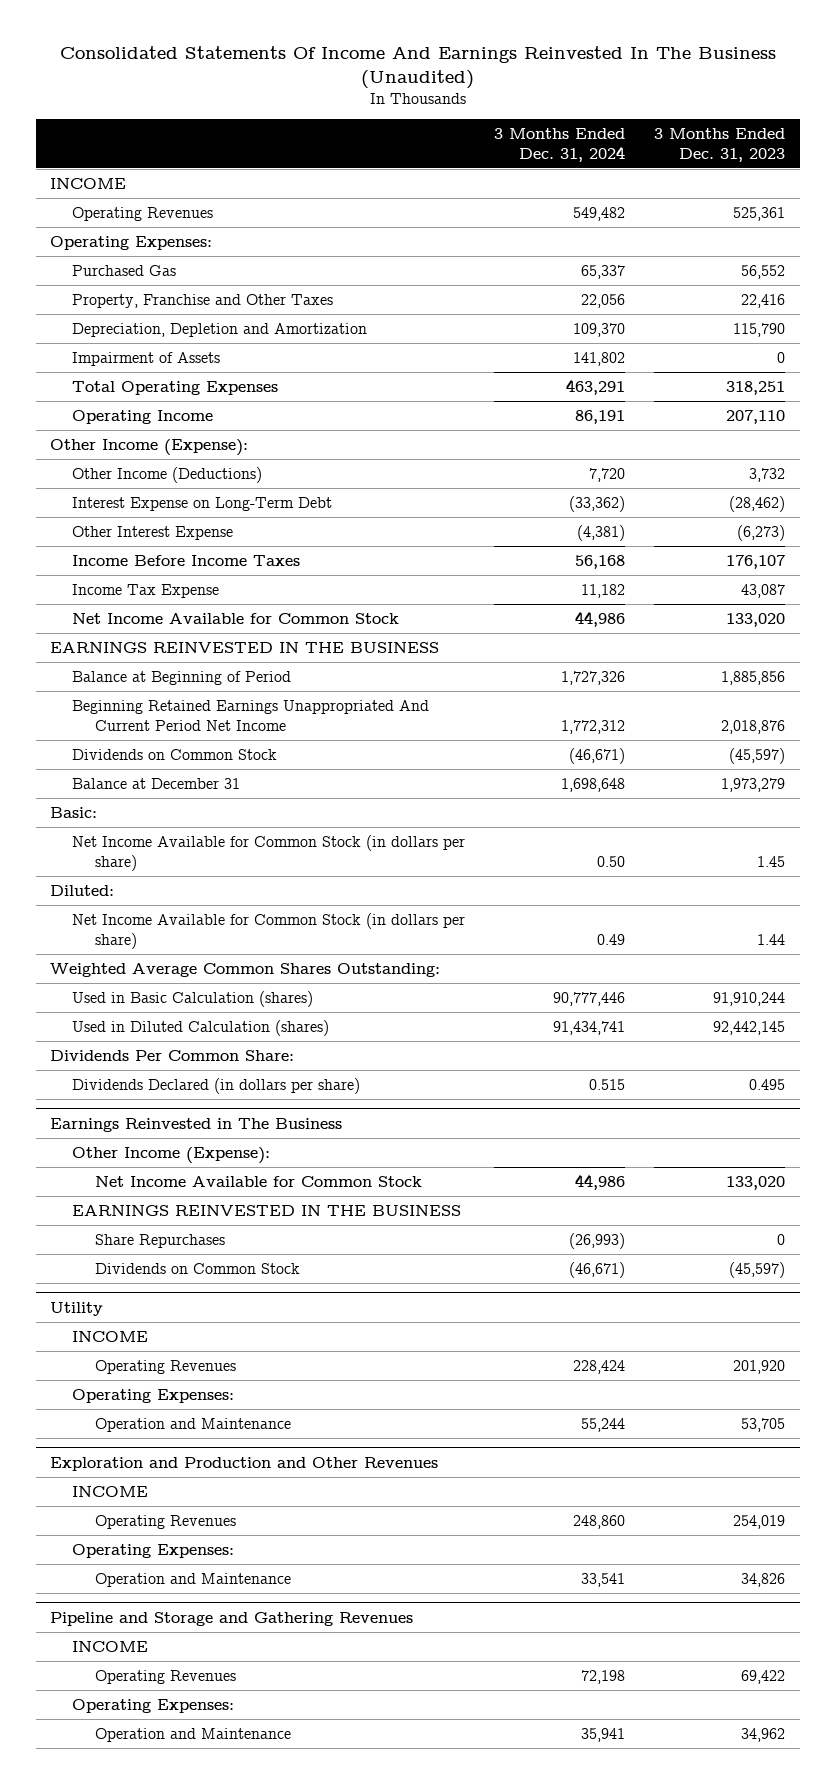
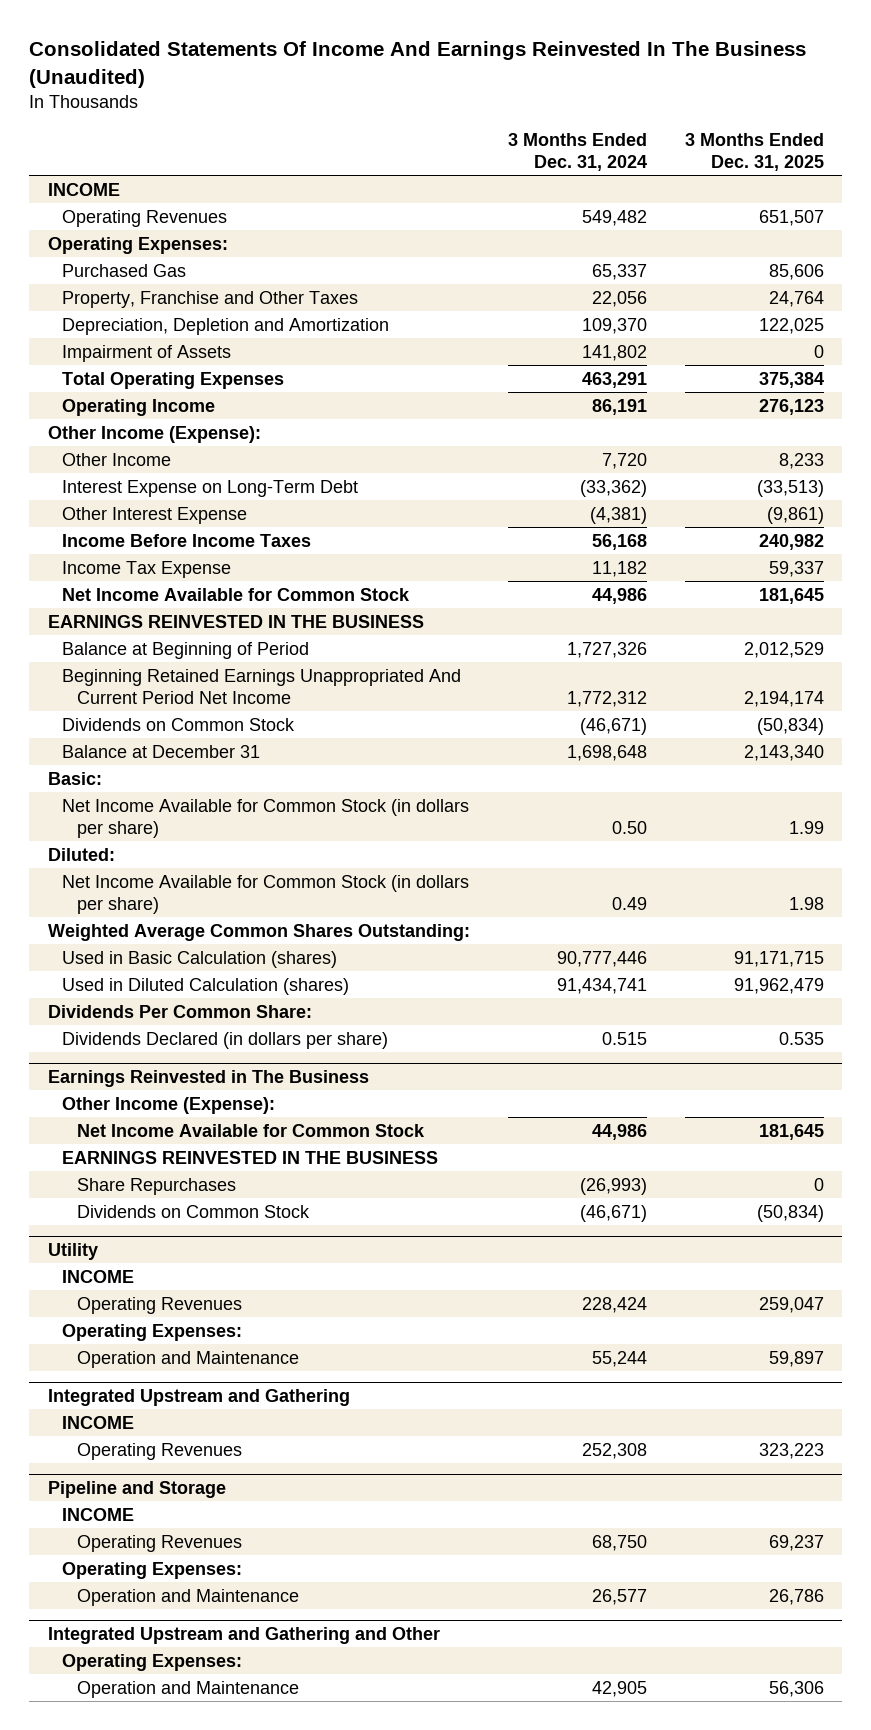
- | 3 Months Ended Dec. 31, 2024 | 3 Months Ended Dec. 31, 2023
+ | 3 Months Ended Dec. 31, 2024 | 3 Months Ended Dec. 31, 2025
- Other Income (Deductions) | 7,720 | 3,732
+ Other Income | 7,720 | 8,233
- Exploration and Production and Other Revenues
+ Integrated Upstream and Gathering
- Operating Revenues | 248,860 | 254,019
- Operating Expenses:
- Operation and Maintenance | 33,541 | 34,826
- Pipeline and Storage and Gathering Revenues
+ Operating Revenues | 252,308 | 323,223
+ Pipeline and Storage
- Operating Revenues | 72,198 | 69,422
+ Operating Revenues | 68,750 | 69,237
- Operation and Maintenance | 35,941 | 34,962
+ Operation and Maintenance | 26,577 | 26,786
+ Integrated Upstream and Gathering and Other
+ Operating Expenses:
+ Operation and Maintenance | 42,905 | 56,306

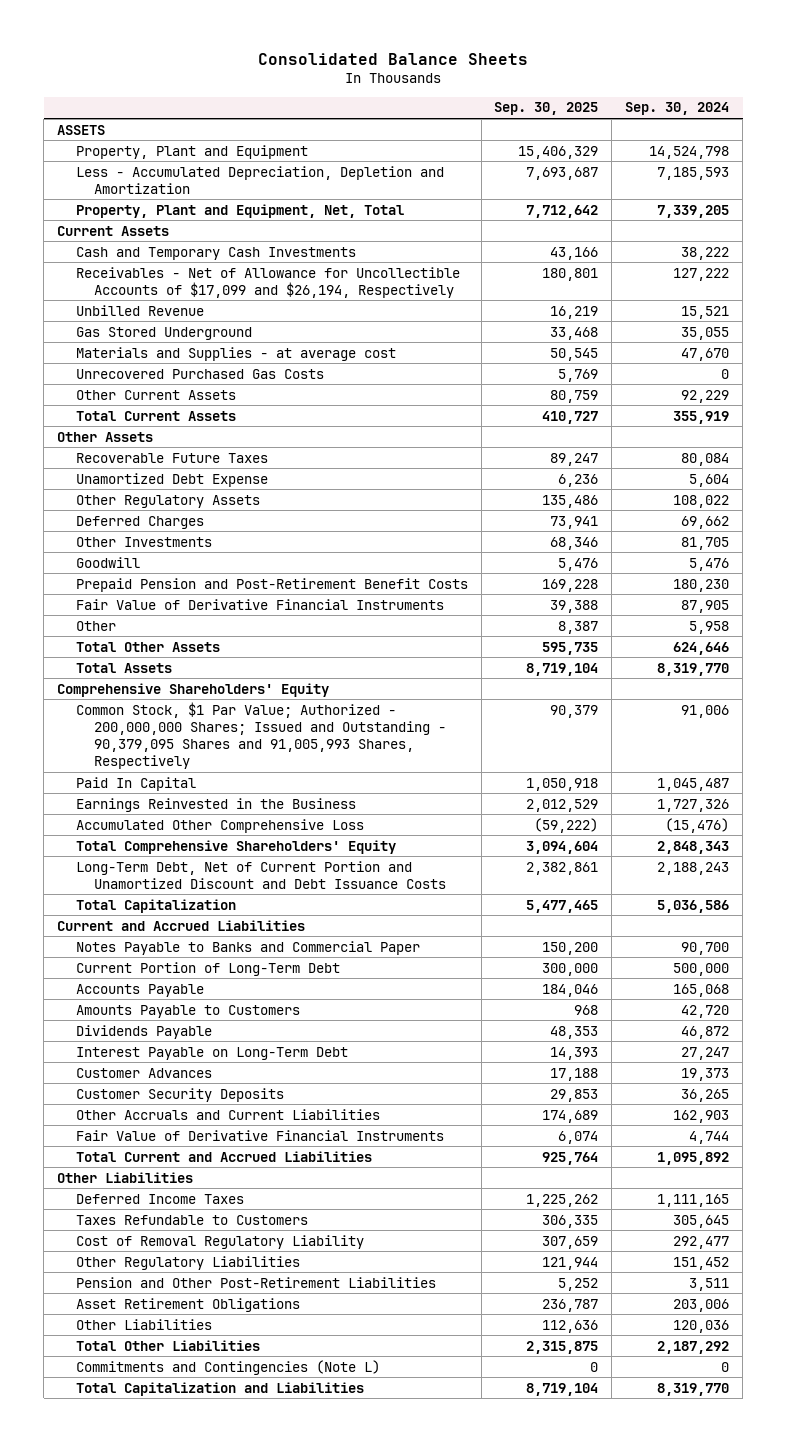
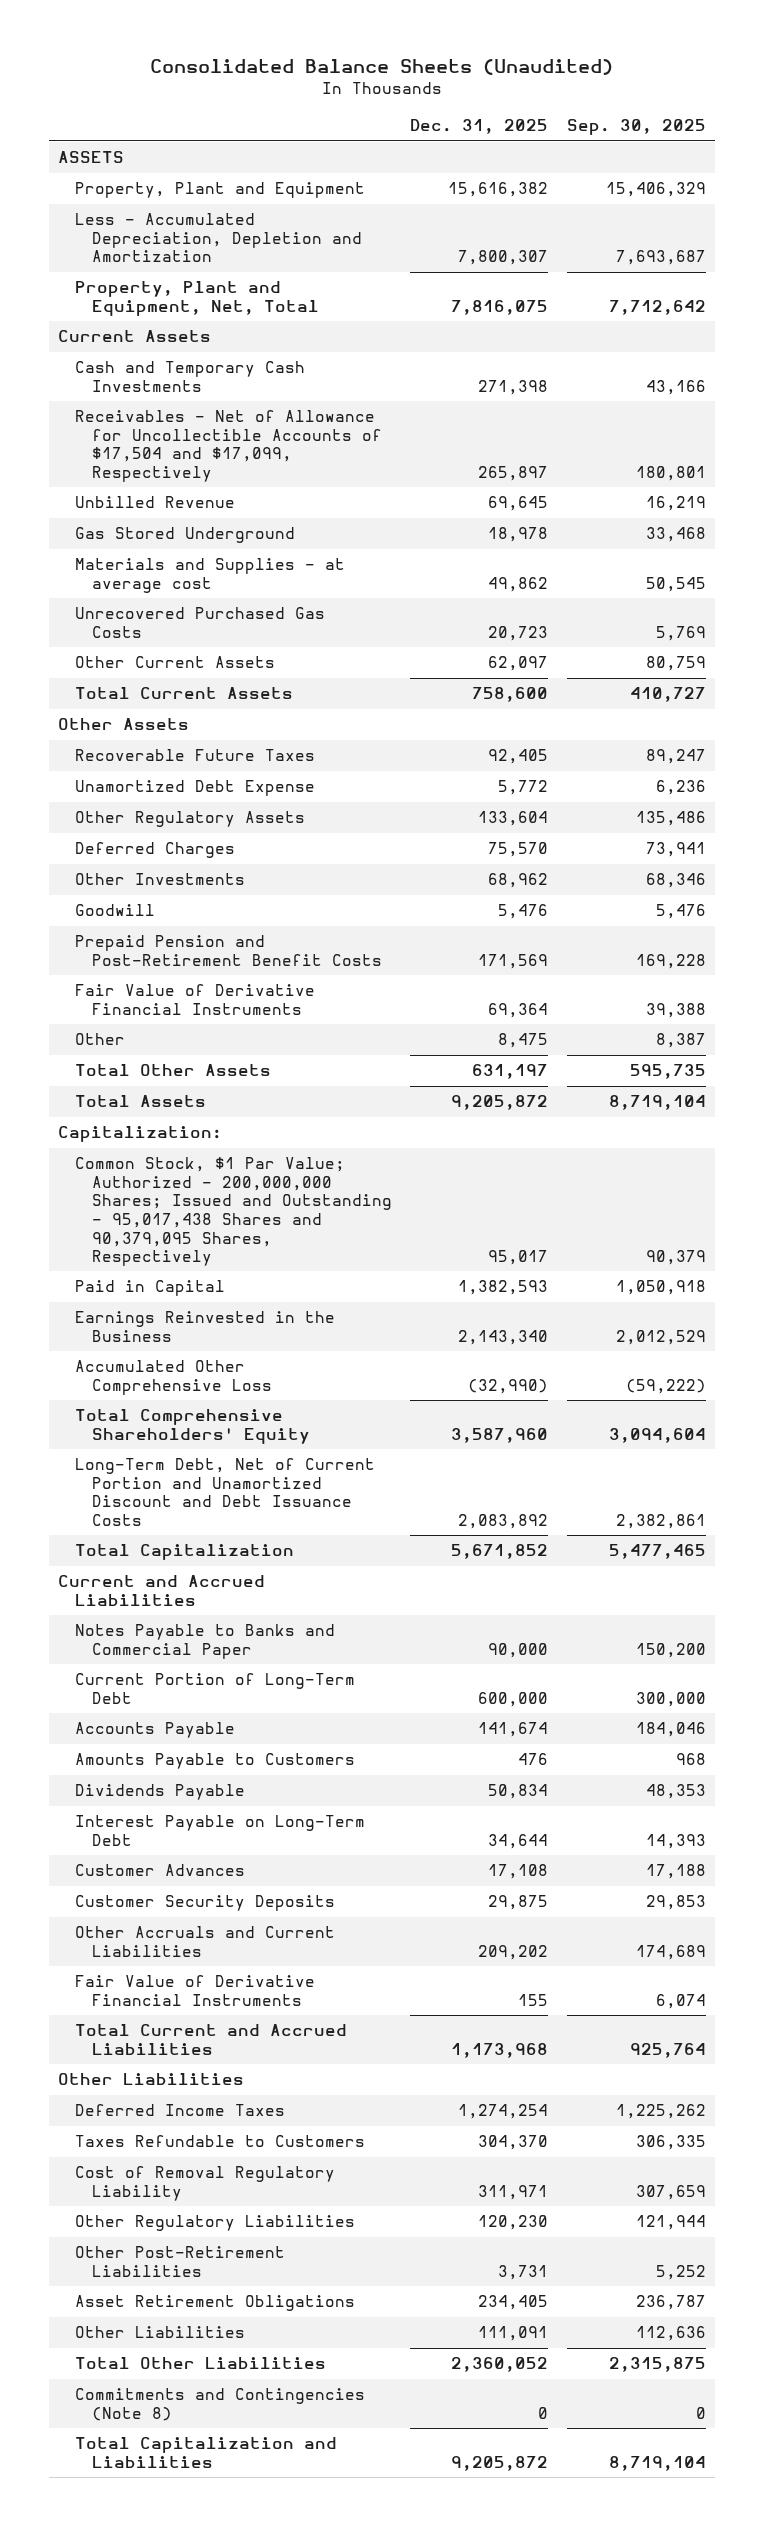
- Consolidated Balance Sheets
+ Consolidated Balance Sheets (Unaudited)
- | Sep. 30, 2025 | Sep. 30, 2024
+ | Dec. 31, 2025 | Sep. 30, 2025
- Receivables - Net of Allowance for Uncollectible Accounts of $17,099 and $26,194, Respectively | 180,801 | 127,222
+ Receivables - Net of Allowance for Uncollectible Accounts of $17,504 and $17,099, Respectively | 265,897 | 180,801
- Comprehensive Shareholders' Equity
- Common Stock, $1 Par Value; Authorized - 200,000,000 Shares; Issued and Outstanding - 90,379,095 Shares and 91,005,993 Shares, Respectively | 90,379 | 91,006
- Paid In Capital | 1,050,918 | 1,045,487
+ Capitalization:
+ Common Stock, $1 Par Value; Authorized - 200,000,000 Shares; Issued and Outstanding - 95,017,438 Shares and 90,379,095 Shares, Respectively | 95,017 | 90,379
+ Paid in Capital | 1,382,593 | 1,050,918
- Pension and Other Post-Retirement Liabilities | 5,252 | 3,511
+ Other Post-Retirement Liabilities | 3,731 | 5,252
- Commitments and Contingencies (Note L) | 0 | 0
+ Commitments and Contingencies (Note 8) | 0 | 0

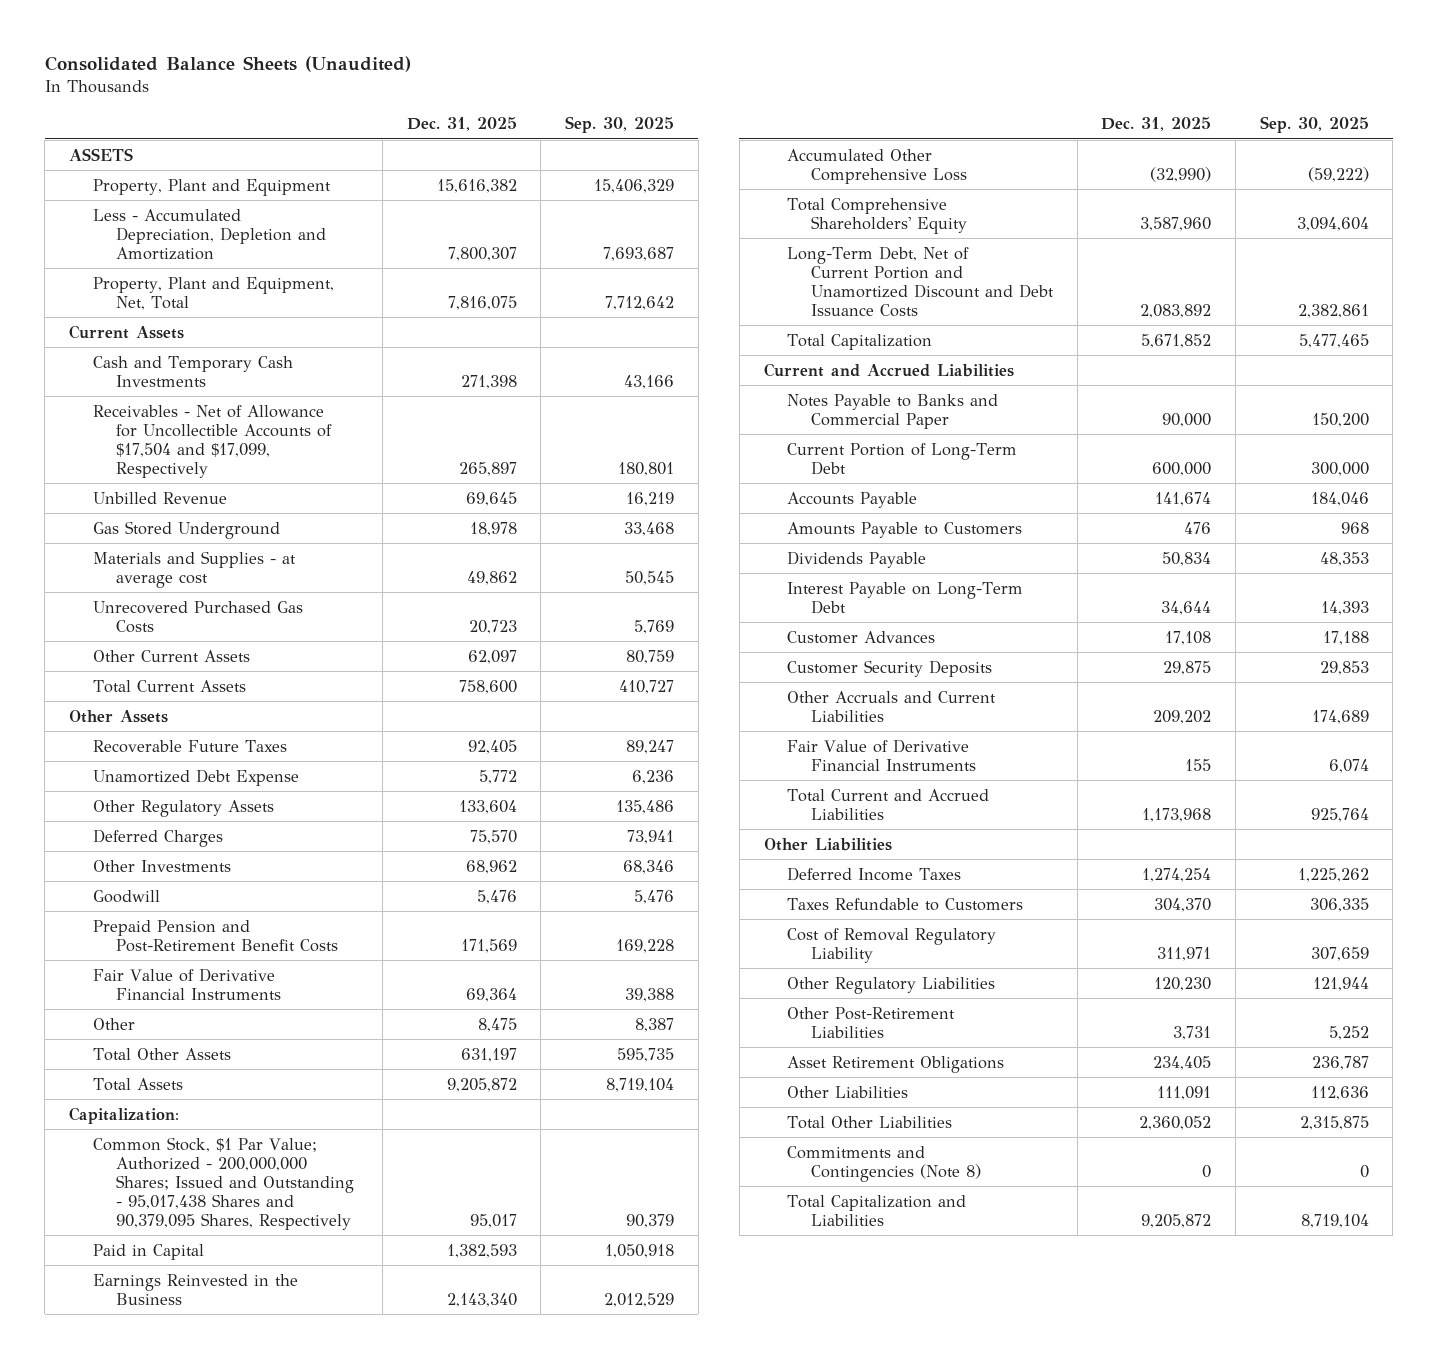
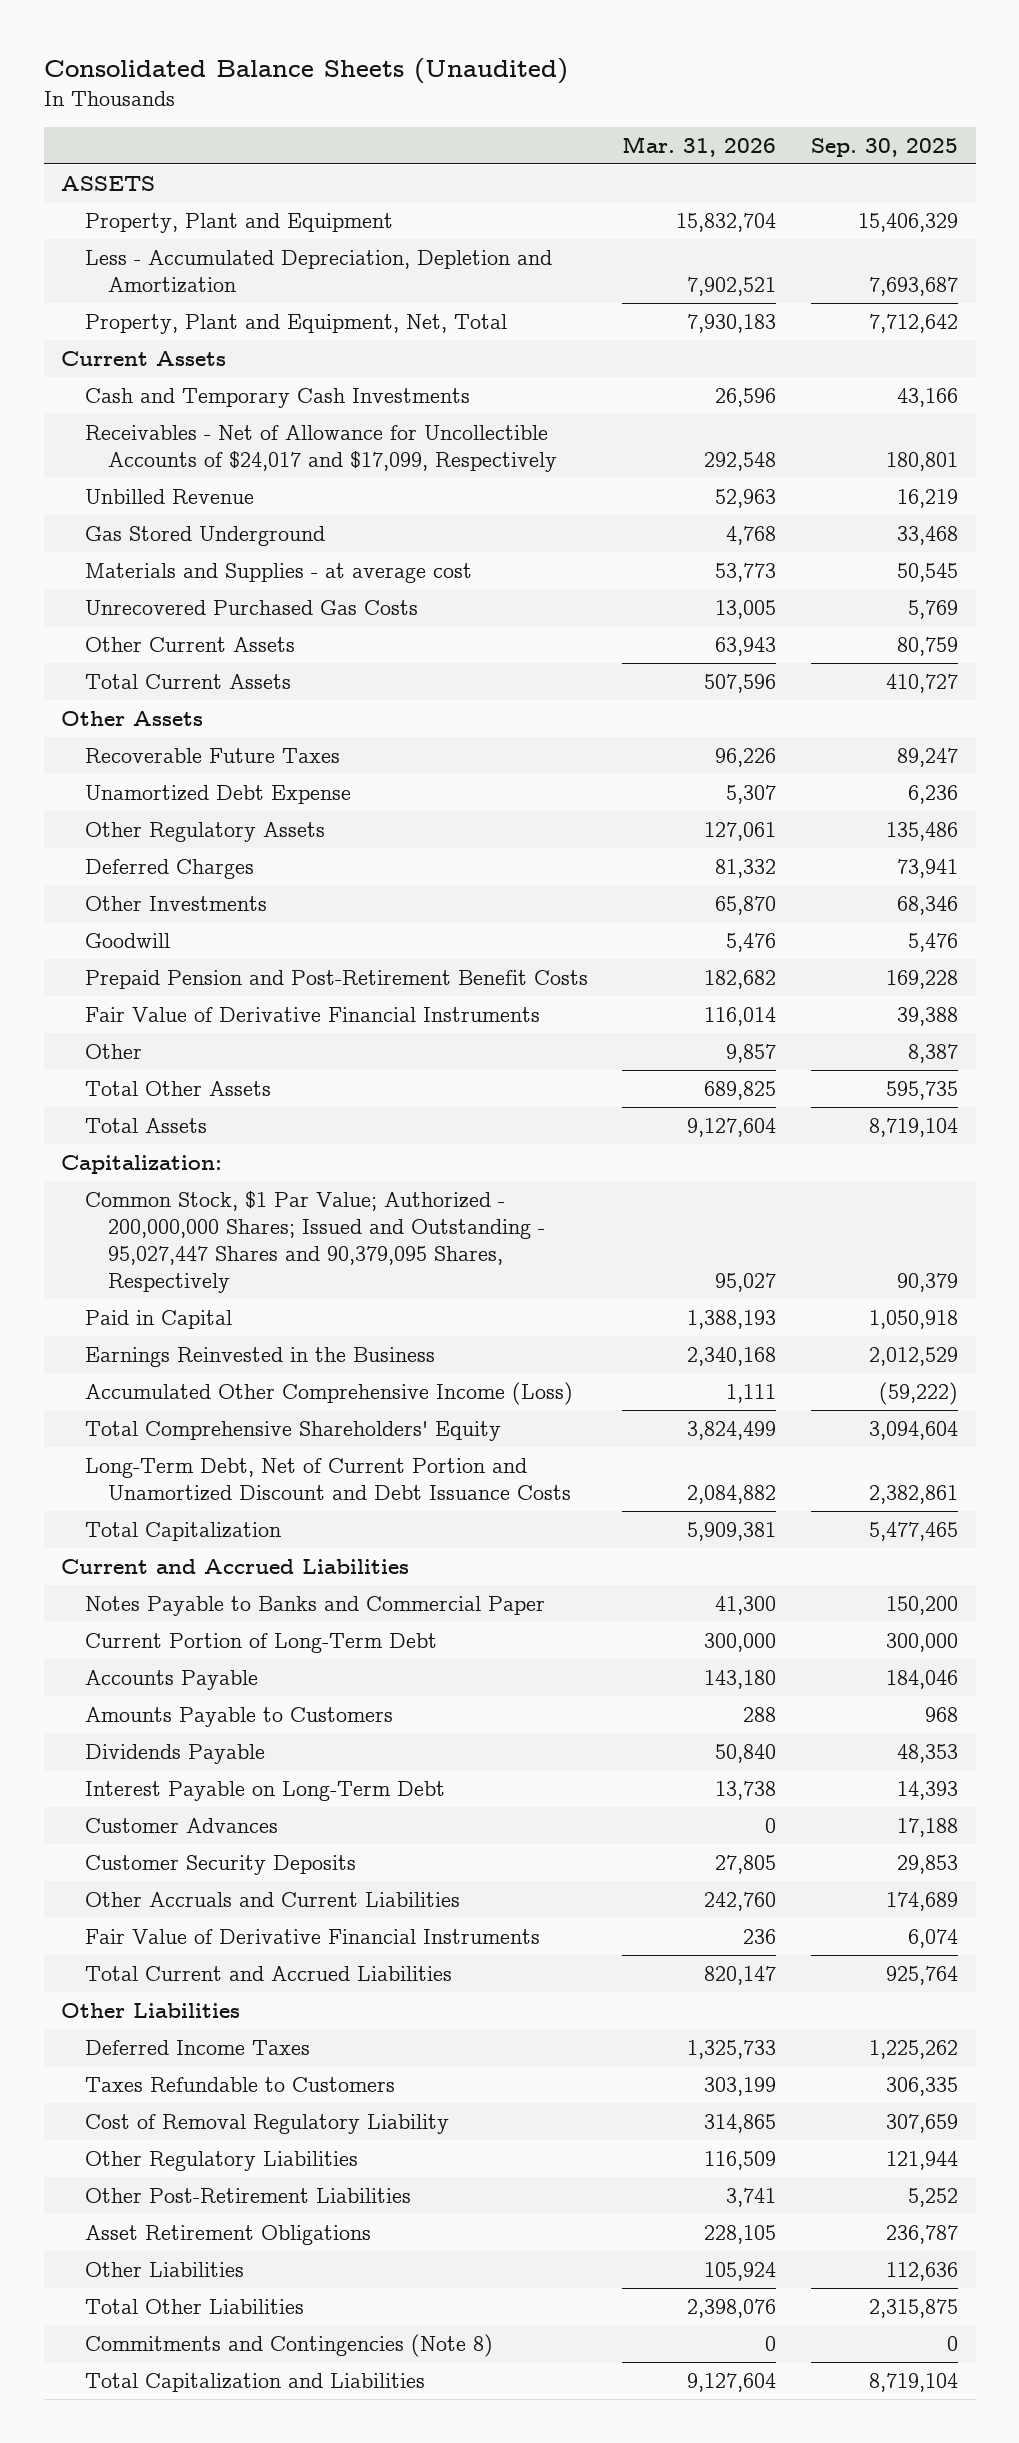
- | Dec. 31, 2025 | Sep. 30, 2025
+ | Mar. 31, 2026 | Sep. 30, 2025
- Receivables - Net of Allowance for Uncollectible Accounts of $17,504 and $17,099, Respectively | 265,897 | 180,801
+ Receivables - Net of Allowance for Uncollectible Accounts of $24,017 and $17,099, Respectively | 292,548 | 180,801
- Common Stock, $1 Par Value; Authorized - 200,000,000 Shares; Issued and Outstanding - 95,017,438 Shares and 90,379,095 Shares, Respectively | 95,017 | 90,379
+ Common Stock, $1 Par Value; Authorized - 200,000,000 Shares; Issued and Outstanding - 95,027,447 Shares and 90,379,095 Shares, Respectively | 95,027 | 90,379
- Accumulated Other Comprehensive Loss | (32,990) | (59,222)
+ Accumulated Other Comprehensive Income (Loss) | 1,111 | (59,222)

